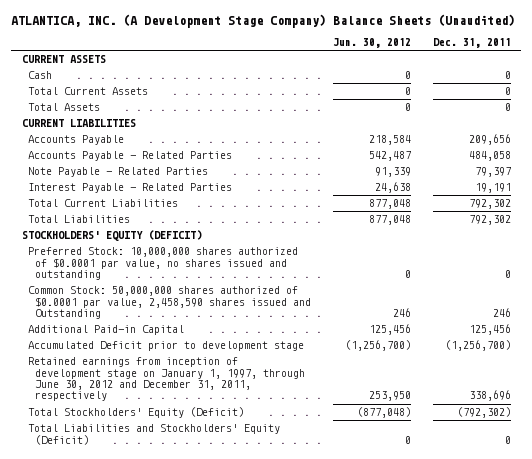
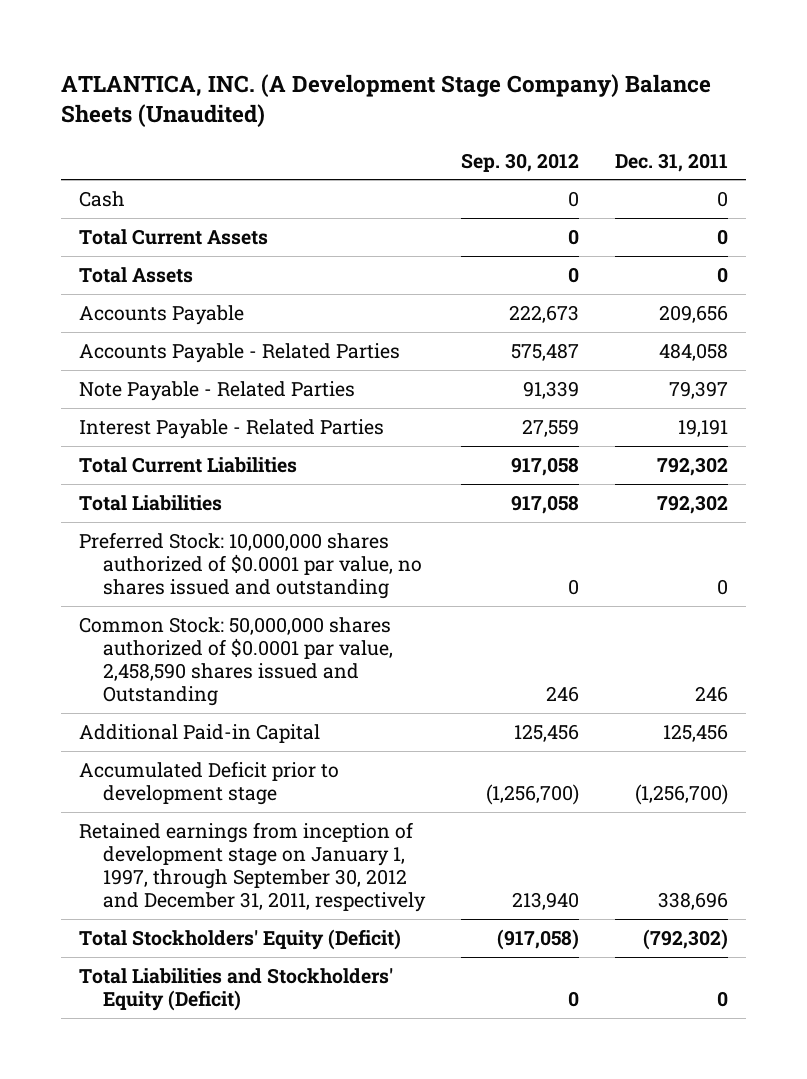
- | Jun. 30, 2012 | Dec. 31, 2011
+ | Sep. 30, 2012 | Dec. 31, 2011
- CURRENT ASSETS
- CURRENT LIABILITIES
- STOCKHOLDERS' EQUITY (DEFICIT)
- Retained earnings from inception of development stage on January 1, 1997, through June 30, 2012 and December 31, 2011, respectively | 253,950 | 338,696
+ Retained earnings from inception of development stage on January 1, 1997, through September 30, 2012 and December 31, 2011, respectively | 213,940 | 338,696

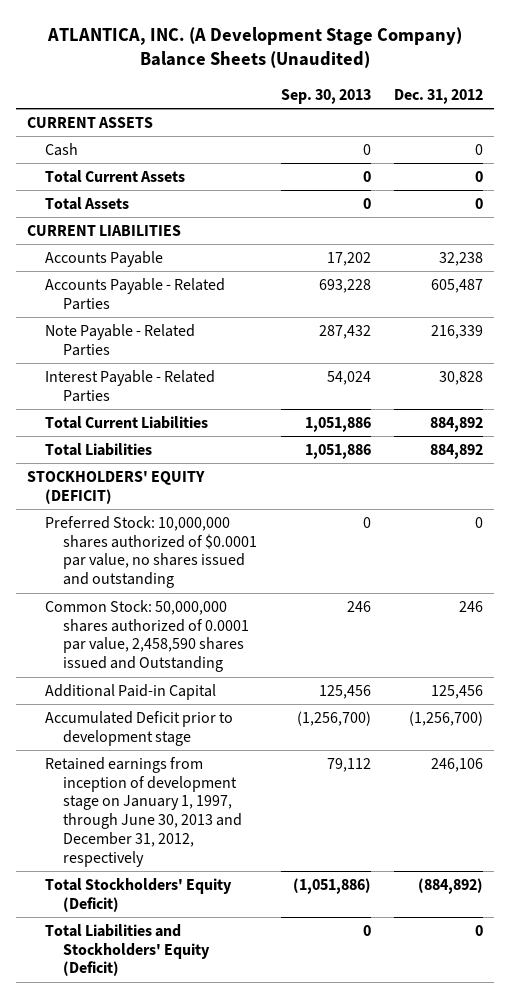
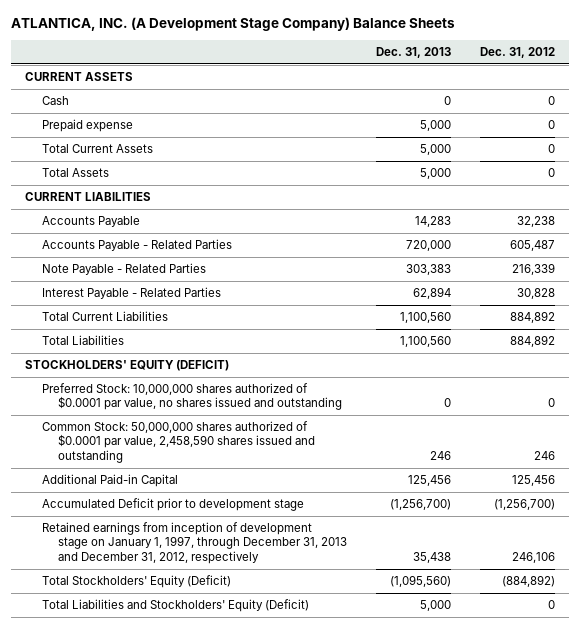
- ATLANTICA, INC. (A Development Stage Company) Balance Sheets (Unaudited)
+ ATLANTICA, INC. (A Development Stage Company) Balance Sheets
- | Sep. 30, 2013 | Dec. 31, 2012
+ | Dec. 31, 2013 | Dec. 31, 2012
+ Prepaid expense | 5,000 | 0
- Common Stock: 50,000,000 shares authorized of 0.0001 par value, 2,458,590 shares issued and Outstanding | 246 | 246
+ Common Stock: 50,000,000 shares authorized of $0.0001 par value, 2,458,590 shares issued and outstanding | 246 | 246
- Retained earnings from inception of development stage on January 1, 1997, through June 30, 2013 and December 31, 2012, respectively | 79,112 | 246,106
+ Retained earnings from inception of development stage on January 1, 1997, through December 31, 2013 and December 31, 2012, respectively | 35,438 | 246,106

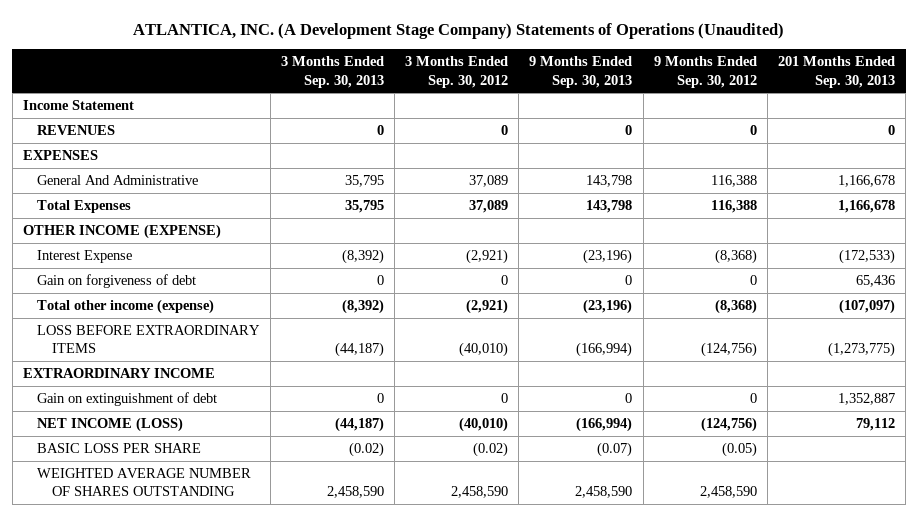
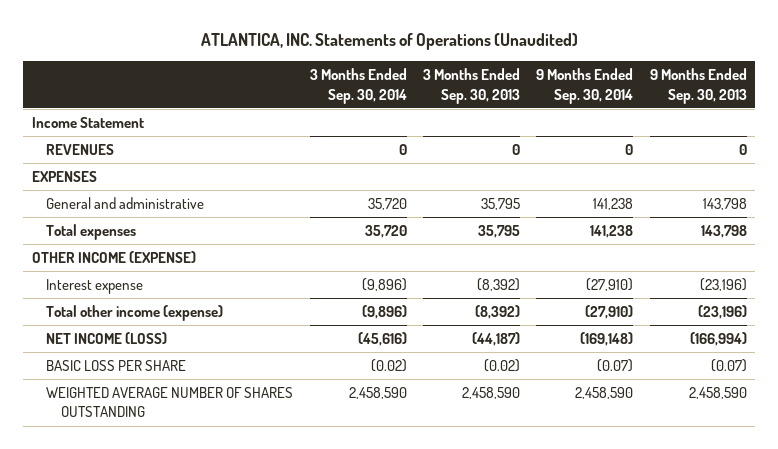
- ATLANTICA, INC. (A Development Stage Company) Statements of Operations (Unaudited)
+ ATLANTICA, INC. Statements of Operations (Unaudited)
- | 3 Months Ended Sep. 30, 2013 | 3 Months Ended Sep. 30, 2012 | 9 Months Ended Sep. 30, 2013 | 9 Months Ended Sep. 30, 2012 | 201 Months Ended Sep. 30, 2013
+ | 3 Months Ended Sep. 30, 2014 | 3 Months Ended Sep. 30, 2013 | 9 Months Ended Sep. 30, 2014 | 9 Months Ended Sep. 30, 2013
- General And Administrative | 35,795 | 37,089 | 143,798 | 116,388 | 1,166,678
- Total Expenses | 35,795 | 37,089 | 143,798 | 116,388 | 1,166,678
+ General and administrative | 35,720 | 35,795 | 141,238 | 143,798
+ Total expenses | 35,720 | 35,795 | 141,238 | 143,798
- Interest Expense | (8,392) | (2,921) | (23,196) | (8,368) | (172,533)
- Gain on forgiveness of debt | 0 | 0 | 0 | 0 | 65,436
+ Interest expense | (9,896) | (8,392) | (27,910) | (23,196)
- LOSS BEFORE EXTRAORDINARY ITEMS | (44,187) | (40,010) | (166,994) | (124,756) | (1,273,775)
- EXTRAORDINARY INCOME
- Gain on extinguishment of debt | 0 | 0 | 0 | 0 | 1,352,887

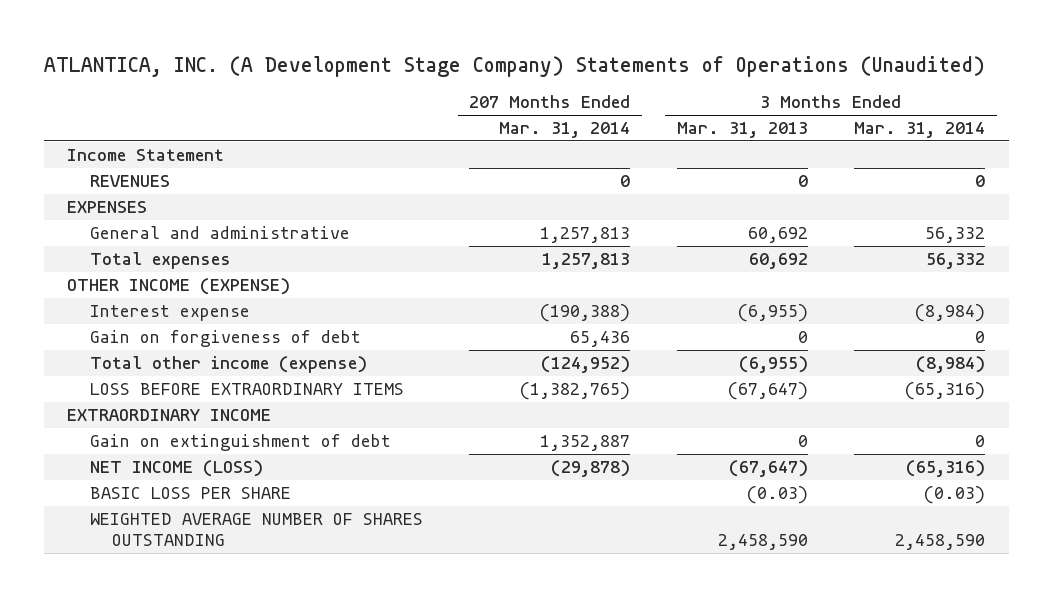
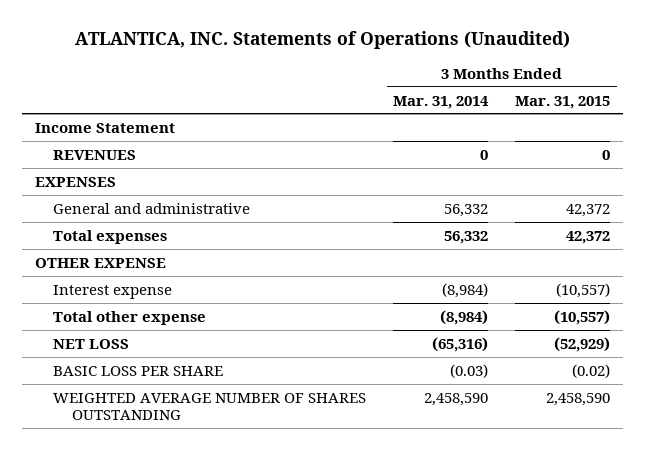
- ATLANTICA, INC. (A Development Stage Company) Statements of Operations (Unaudited)
+ ATLANTICA, INC. Statements of Operations (Unaudited)
- | 207 Months Ended Mar. 31, 2014 | 3 Months Ended Mar. 31, 2013 | 3 Months Ended Mar. 31, 2014
+ | 3 Months Ended Mar. 31, 2014 | 3 Months Ended Mar. 31, 2015
- OTHER INCOME (EXPENSE)
+ OTHER EXPENSE
- Gain on forgiveness of debt | 65,436 | 0 | 0
- Total other income (expense) | (124,952) | (6,955) | (8,984)
- LOSS BEFORE EXTRAORDINARY ITEMS | (1,382,765) | (67,647) | (65,316)
- EXTRAORDINARY INCOME
- Gain on extinguishment of debt | 1,352,887 | 0 | 0
- NET INCOME (LOSS) | (29,878) | (67,647) | (65,316)
+ Total other expense | (8,984) | (10,557)
+ NET LOSS | (65,316) | (52,929)

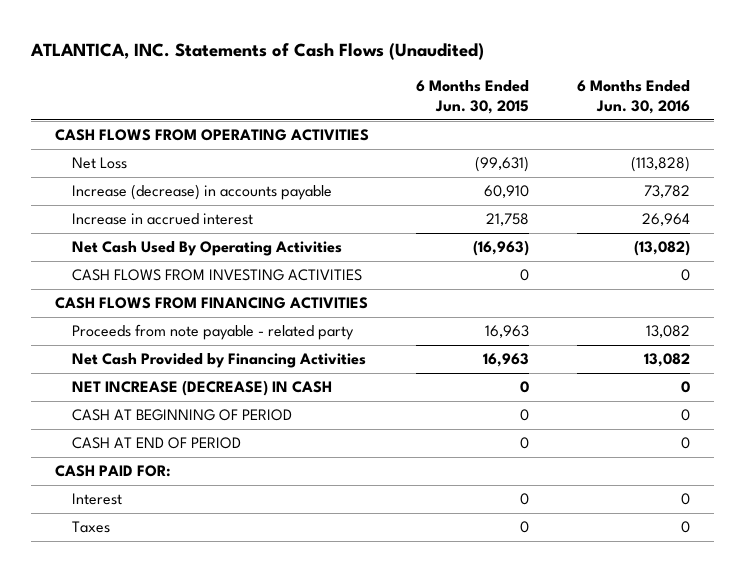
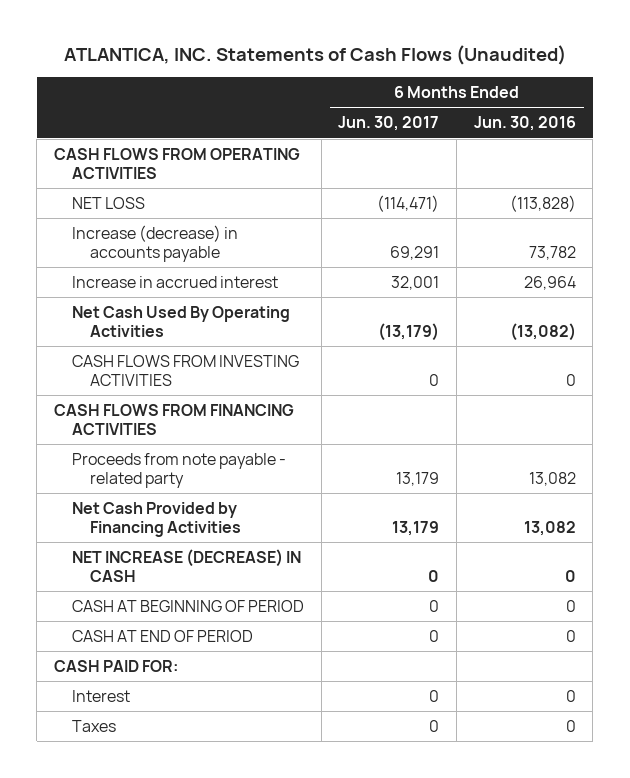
- | 6 Months Ended Jun. 30, 2015 | 6 Months Ended Jun. 30, 2016
+ | 6 Months Ended Jun. 30, 2017 | 6 Months Ended Jun. 30, 2016
- Net Loss | (99,631) | (113,828)
+ NET LOSS | (114,471) | (113,828)

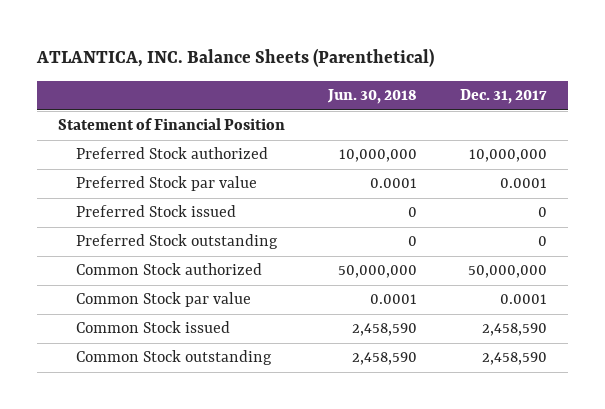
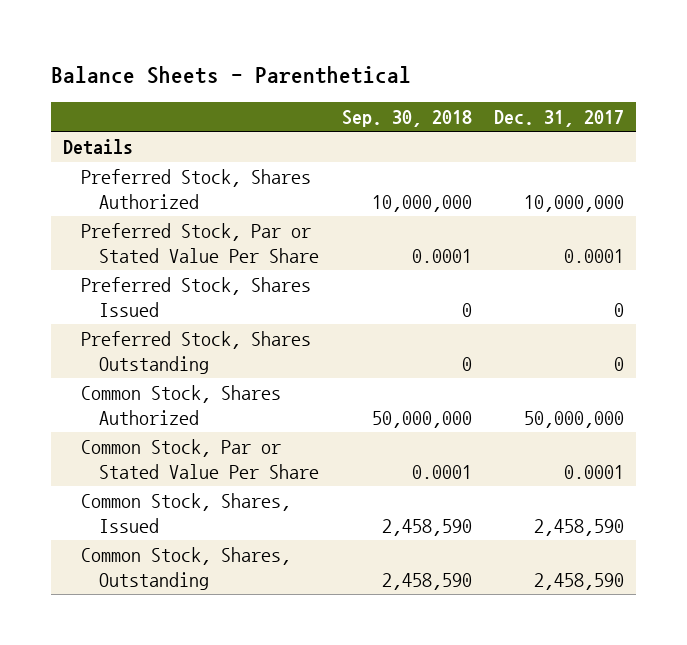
- ATLANTICA, INC. Balance Sheets (Parenthetical)
+ Balance Sheets - Parenthetical
- | Jun. 30, 2018 | Dec. 31, 2017
+ | Sep. 30, 2018 | Dec. 31, 2017
- Statement of Financial Position
- Preferred Stock authorized | 10,000,000 | 10,000,000
- Preferred Stock par value | 0.0001 | 0.0001
- Preferred Stock issued | 0 | 0
- Preferred Stock outstanding | 0 | 0
- Common Stock authorized | 50,000,000 | 50,000,000
- Common Stock par value | 0.0001 | 0.0001
- Common Stock issued | 2,458,590 | 2,458,590
- Common Stock outstanding | 2,458,590 | 2,458,590
+ Details
+ Preferred Stock, Shares Authorized | 10,000,000 | 10,000,000
+ Preferred Stock, Par or Stated Value Per Share | 0.0001 | 0.0001
+ Preferred Stock, Shares Issued | 0 | 0
+ Preferred Stock, Shares Outstanding | 0 | 0
+ Common Stock, Shares Authorized | 50,000,000 | 50,000,000
+ Common Stock, Par or Stated Value Per Share | 0.0001 | 0.0001
+ Common Stock, Shares, Issued | 2,458,590 | 2,458,590
+ Common Stock, Shares, Outstanding | 2,458,590 | 2,458,590

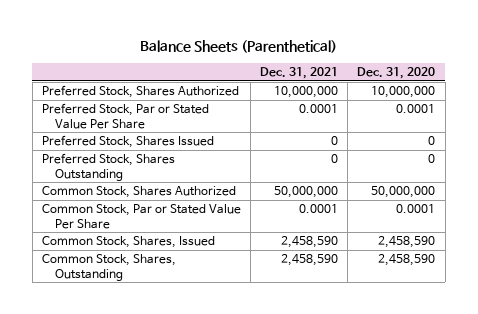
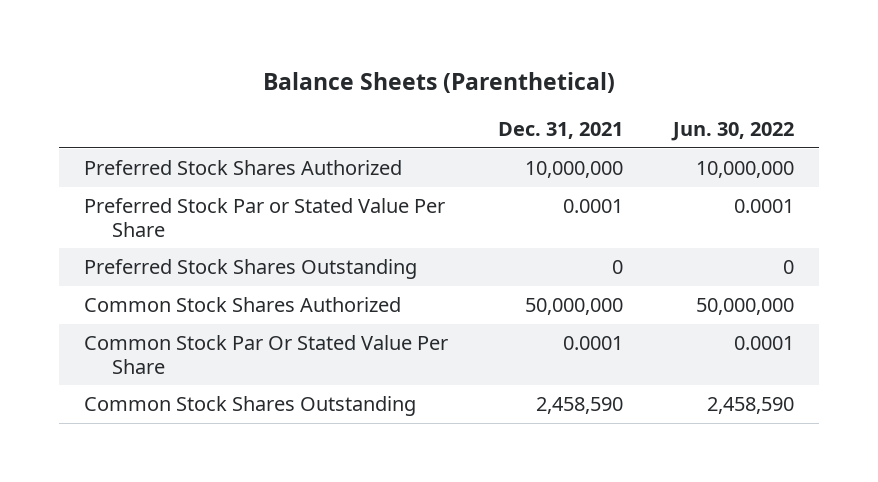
- | Dec. 31, 2021 | Dec. 31, 2020
+ | Dec. 31, 2021 | Jun. 30, 2022
- Preferred Stock, Shares Authorized | 10,000,000 | 10,000,000
- Preferred Stock, Par or Stated Value Per Share | 0.0001 | 0.0001
- Preferred Stock, Shares Issued | 0 | 0
- Preferred Stock, Shares Outstanding | 0 | 0
- Common Stock, Shares Authorized | 50,000,000 | 50,000,000
- Common Stock, Par or Stated Value Per Share | 0.0001 | 0.0001
- Common Stock, Shares, Issued | 2,458,590 | 2,458,590
- Common Stock, Shares, Outstanding | 2,458,590 | 2,458,590
+ Preferred Stock Shares Authorized | 10,000,000 | 10,000,000
+ Preferred Stock Par or Stated Value Per Share | 0.0001 | 0.0001
+ Preferred Stock Shares Outstanding | 0 | 0
+ Common Stock Shares Authorized | 50,000,000 | 50,000,000
+ Common Stock Par Or Stated Value Per Share | 0.0001 | 0.0001
+ Common Stock Shares Outstanding | 2,458,590 | 2,458,590

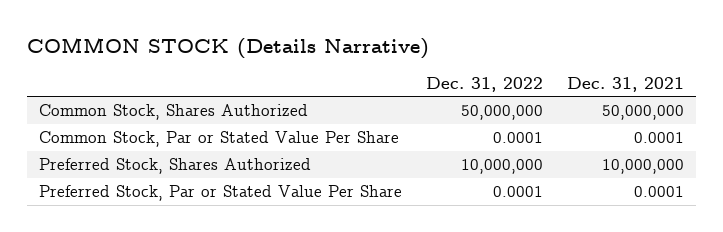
- Balance Sheets (Parenthetical)
+ COMMON STOCK (Details Narrative)
- | Dec. 31, 2021 | Jun. 30, 2022
+ | Dec. 31, 2022 | Dec. 31, 2021
- Preferred Stock Shares Authorized | 10,000,000 | 10,000,000
- Preferred Stock Par or Stated Value Per Share | 0.0001 | 0.0001
- Preferred Stock Shares Outstanding | 0 | 0
- Common Stock Shares Authorized | 50,000,000 | 50,000,000
- Common Stock Par Or Stated Value Per Share | 0.0001 | 0.0001
- Common Stock Shares Outstanding | 2,458,590 | 2,458,590
+ Common Stock, Shares Authorized | 50,000,000 | 50,000,000
+ Common Stock, Par or Stated Value Per Share | 0.0001 | 0.0001
+ Preferred Stock, Shares Authorized | 10,000,000 | 10,000,000
+ Preferred Stock, Par or Stated Value Per Share | 0.0001 | 0.0001

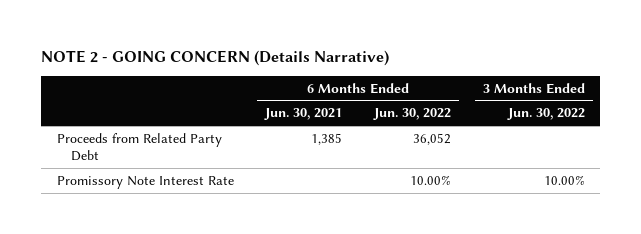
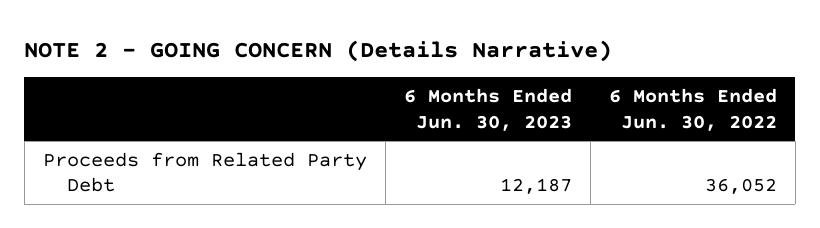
- | 6 Months Ended Jun. 30, 2021 | 6 Months Ended Jun. 30, 2022 | 3 Months Ended Jun. 30, 2022
+ | 6 Months Ended Jun. 30, 2023 | 6 Months Ended Jun. 30, 2022
- Promissory Note Interest Rate | | 10.00% | 10.00%

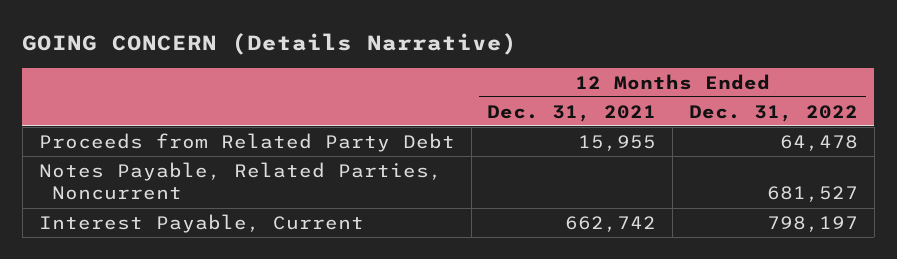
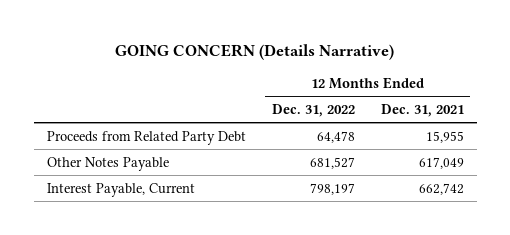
- | 12 Months Ended Dec. 31, 2021 | 12 Months Ended Dec. 31, 2022
+ | 12 Months Ended Dec. 31, 2022 | 12 Months Ended Dec. 31, 2021
- Notes Payable, Related Parties, Noncurrent | | 681,527
+ Other Notes Payable | 681,527 | 617,049

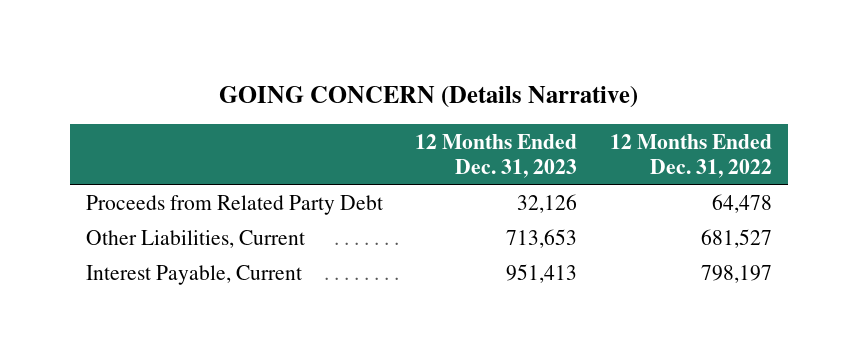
- | 12 Months Ended Dec. 31, 2022 | 12 Months Ended Dec. 31, 2021
+ | 12 Months Ended Dec. 31, 2023 | 12 Months Ended Dec. 31, 2022
- Other Notes Payable | 681,527 | 617,049
+ Other Liabilities, Current | 713,653 | 681,527

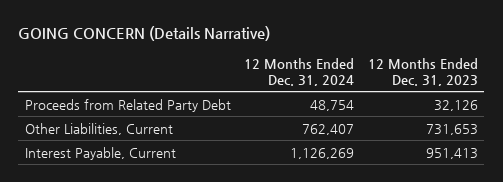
- | 12 Months Ended Dec. 31, 2023 | 12 Months Ended Dec. 31, 2022
+ | 12 Months Ended Dec. 31, 2024 | 12 Months Ended Dec. 31, 2023
- Other Liabilities, Current | 713,653 | 681,527
+ Other Liabilities, Current | 762,407 | 731,653

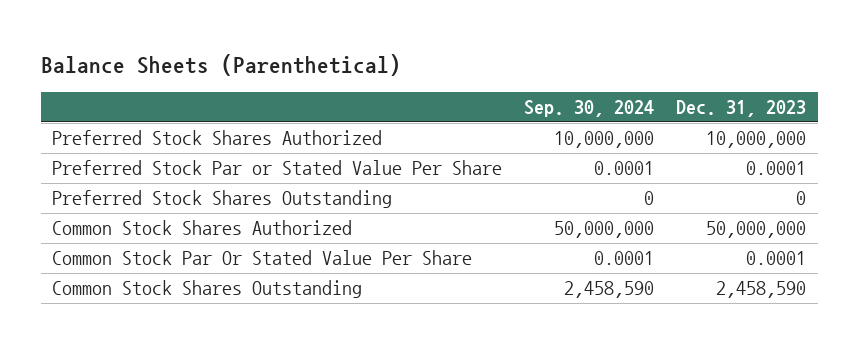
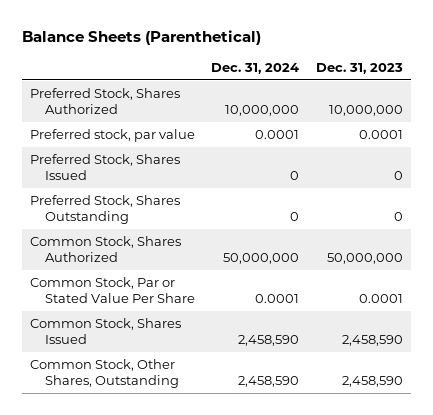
- | Sep. 30, 2024 | Dec. 31, 2023
+ | Dec. 31, 2024 | Dec. 31, 2023
- Preferred Stock Shares Authorized | 10,000,000 | 10,000,000
- Preferred Stock Par or Stated Value Per Share | 0.0001 | 0.0001
- Preferred Stock Shares Outstanding | 0 | 0
- Common Stock Shares Authorized | 50,000,000 | 50,000,000
- Common Stock Par Or Stated Value Per Share | 0.0001 | 0.0001
- Common Stock Shares Outstanding | 2,458,590 | 2,458,590
+ Preferred Stock, Shares Authorized | 10,000,000 | 10,000,000
+ Preferred stock, par value | 0.0001 | 0.0001
+ Preferred Stock, Shares Issued | 0 | 0
+ Preferred Stock, Shares Outstanding | 0 | 0
+ Common Stock, Shares Authorized | 50,000,000 | 50,000,000
+ Common Stock, Par or Stated Value Per Share | 0.0001 | 0.0001
+ Common Stock, Shares Issued | 2,458,590 | 2,458,590
+ Common Stock, Other Shares, Outstanding | 2,458,590 | 2,458,590

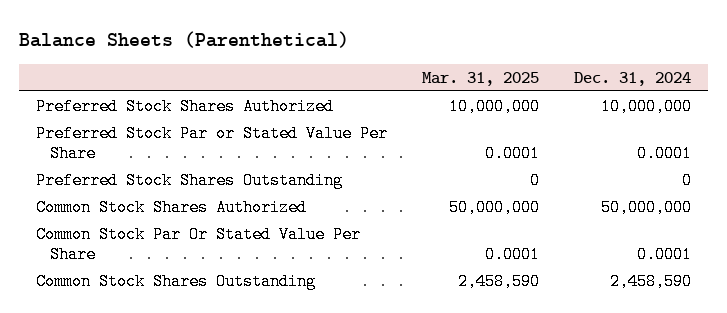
- | Dec. 31, 2024 | Dec. 31, 2023
+ | Mar. 31, 2025 | Dec. 31, 2024
- Preferred Stock, Shares Authorized | 10,000,000 | 10,000,000
- Preferred stock, par value | 0.0001 | 0.0001
- Preferred Stock, Shares Issued | 0 | 0
- Preferred Stock, Shares Outstanding | 0 | 0
- Common Stock, Shares Authorized | 50,000,000 | 50,000,000
- Common Stock, Par or Stated Value Per Share | 0.0001 | 0.0001
- Common Stock, Shares Issued | 2,458,590 | 2,458,590
- Common Stock, Other Shares, Outstanding | 2,458,590 | 2,458,590
+ Preferred Stock Shares Authorized | 10,000,000 | 10,000,000
+ Preferred Stock Par or Stated Value Per Share | 0.0001 | 0.0001
+ Preferred Stock Shares Outstanding | 0 | 0
+ Common Stock Shares Authorized | 50,000,000 | 50,000,000
+ Common Stock Par Or Stated Value Per Share | 0.0001 | 0.0001
+ Common Stock Shares Outstanding | 2,458,590 | 2,458,590

